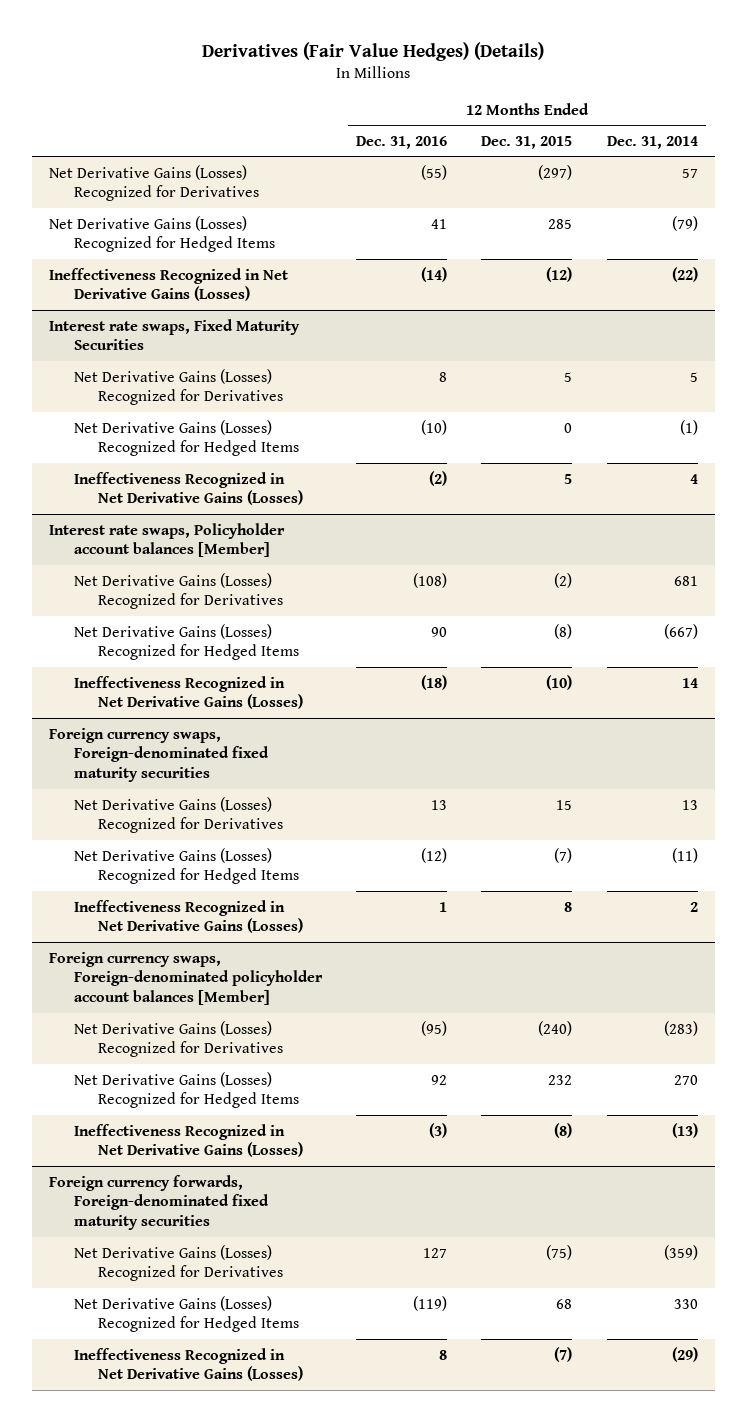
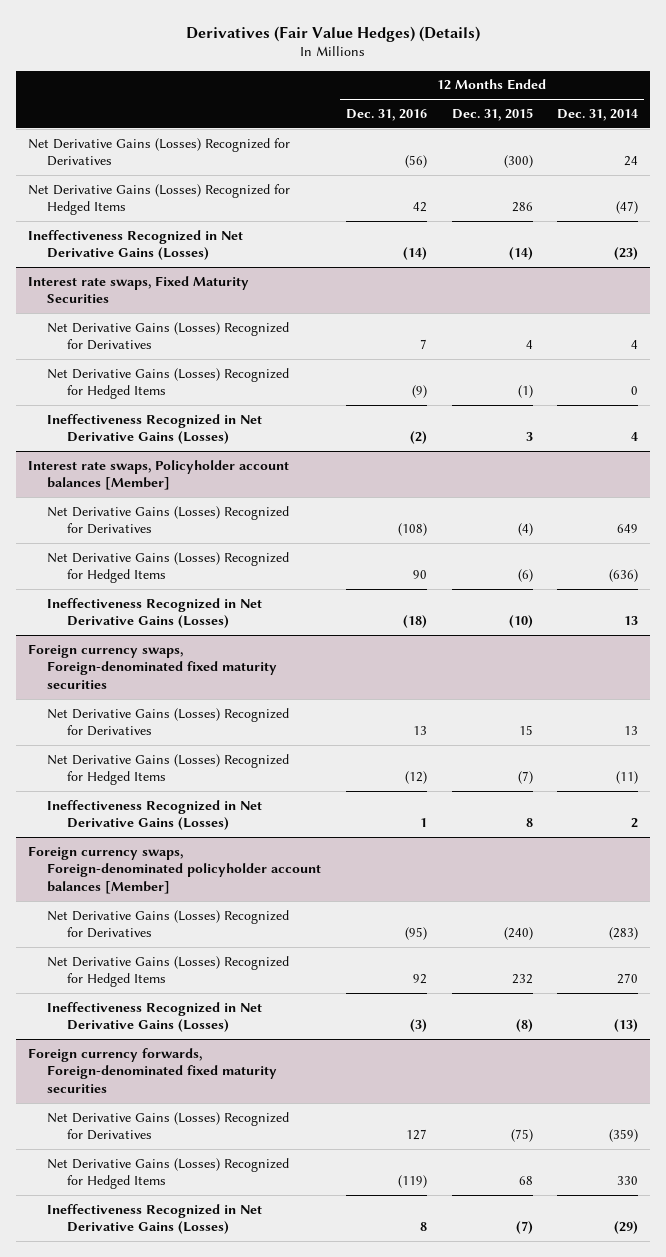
- Net Derivative Gains (Losses) Recognized for Derivatives | (55) | (297) | 57
- Net Derivative Gains (Losses) Recognized for Hedged Items | 41 | 285 | (79)
- Ineffectiveness Recognized in Net Derivative Gains (Losses) | (14) | (12) | (22)
+ Net Derivative Gains (Losses) Recognized for Derivatives | (56) | (300) | 24
+ Net Derivative Gains (Losses) Recognized for Hedged Items | 42 | 286 | (47)
+ Ineffectiveness Recognized in Net Derivative Gains (Losses) | (14) | (14) | (23)
@ Interest rate swaps, Fixed Maturity Securities
- Net Derivative Gains (Losses) Recognized for Derivatives | 8 | 5 | 5
- Net Derivative Gains (Losses) Recognized for Hedged Items | (10) | 0 | (1)
- Ineffectiveness Recognized in Net Derivative Gains (Losses) | (2) | 5 | 4
+ Net Derivative Gains (Losses) Recognized for Derivatives | 7 | 4 | 4
+ Net Derivative Gains (Losses) Recognized for Hedged Items | (9) | (1) | 0
+ Ineffectiveness Recognized in Net Derivative Gains (Losses) | (2) | 3 | 4
@ Interest rate swaps, Policyholder account balances [Member]
- Net Derivative Gains (Losses) Recognized for Derivatives | (108) | (2) | 681
- Net Derivative Gains (Losses) Recognized for Hedged Items | 90 | (8) | (667)
- Ineffectiveness Recognized in Net Derivative Gains (Losses) | (18) | (10) | 14
+ Net Derivative Gains (Losses) Recognized for Derivatives | (108) | (4) | 649
+ Net Derivative Gains (Losses) Recognized for Hedged Items | 90 | (6) | (636)
+ Ineffectiveness Recognized in Net Derivative Gains (Losses) | (18) | (10) | 13

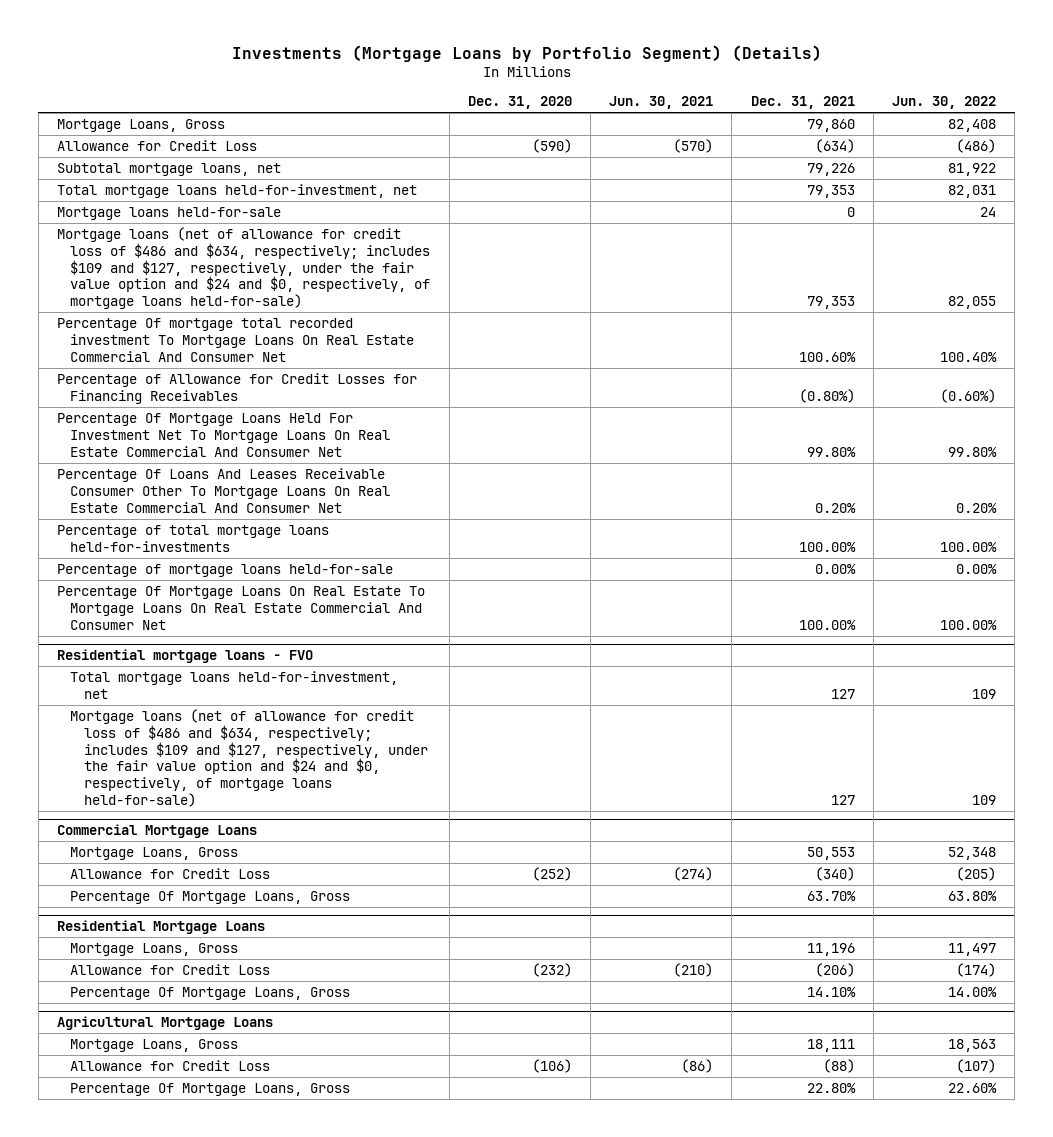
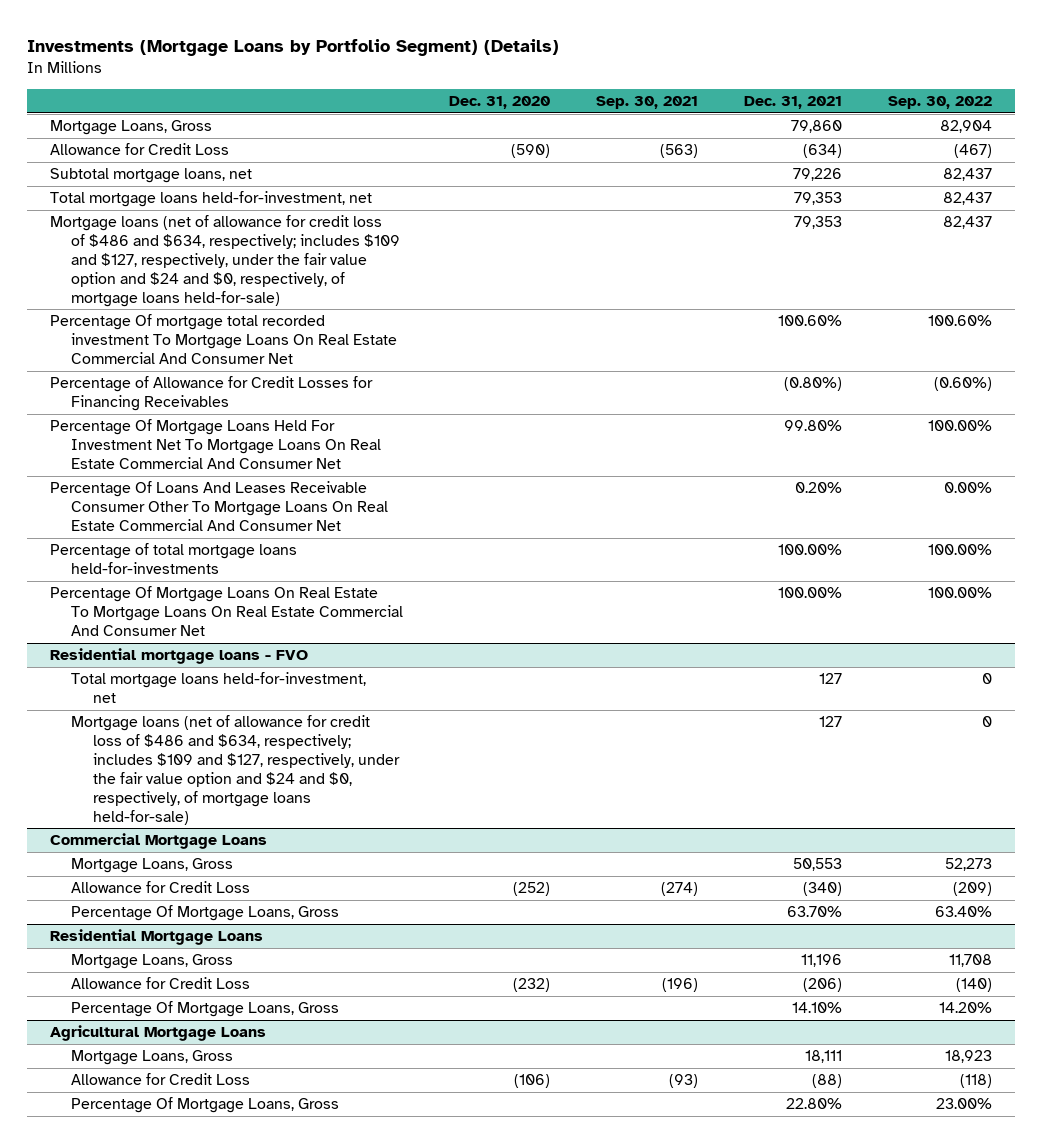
- | Dec. 31, 2020 | Jun. 30, 2021 | Dec. 31, 2021 | Jun. 30, 2022
+ | Dec. 31, 2020 | Sep. 30, 2021 | Dec. 31, 2021 | Sep. 30, 2022
- Mortgage loans held-for-sale | | | 0 | 24
- Percentage of mortgage loans held-for-sale | | | 0.00% | 0.00%

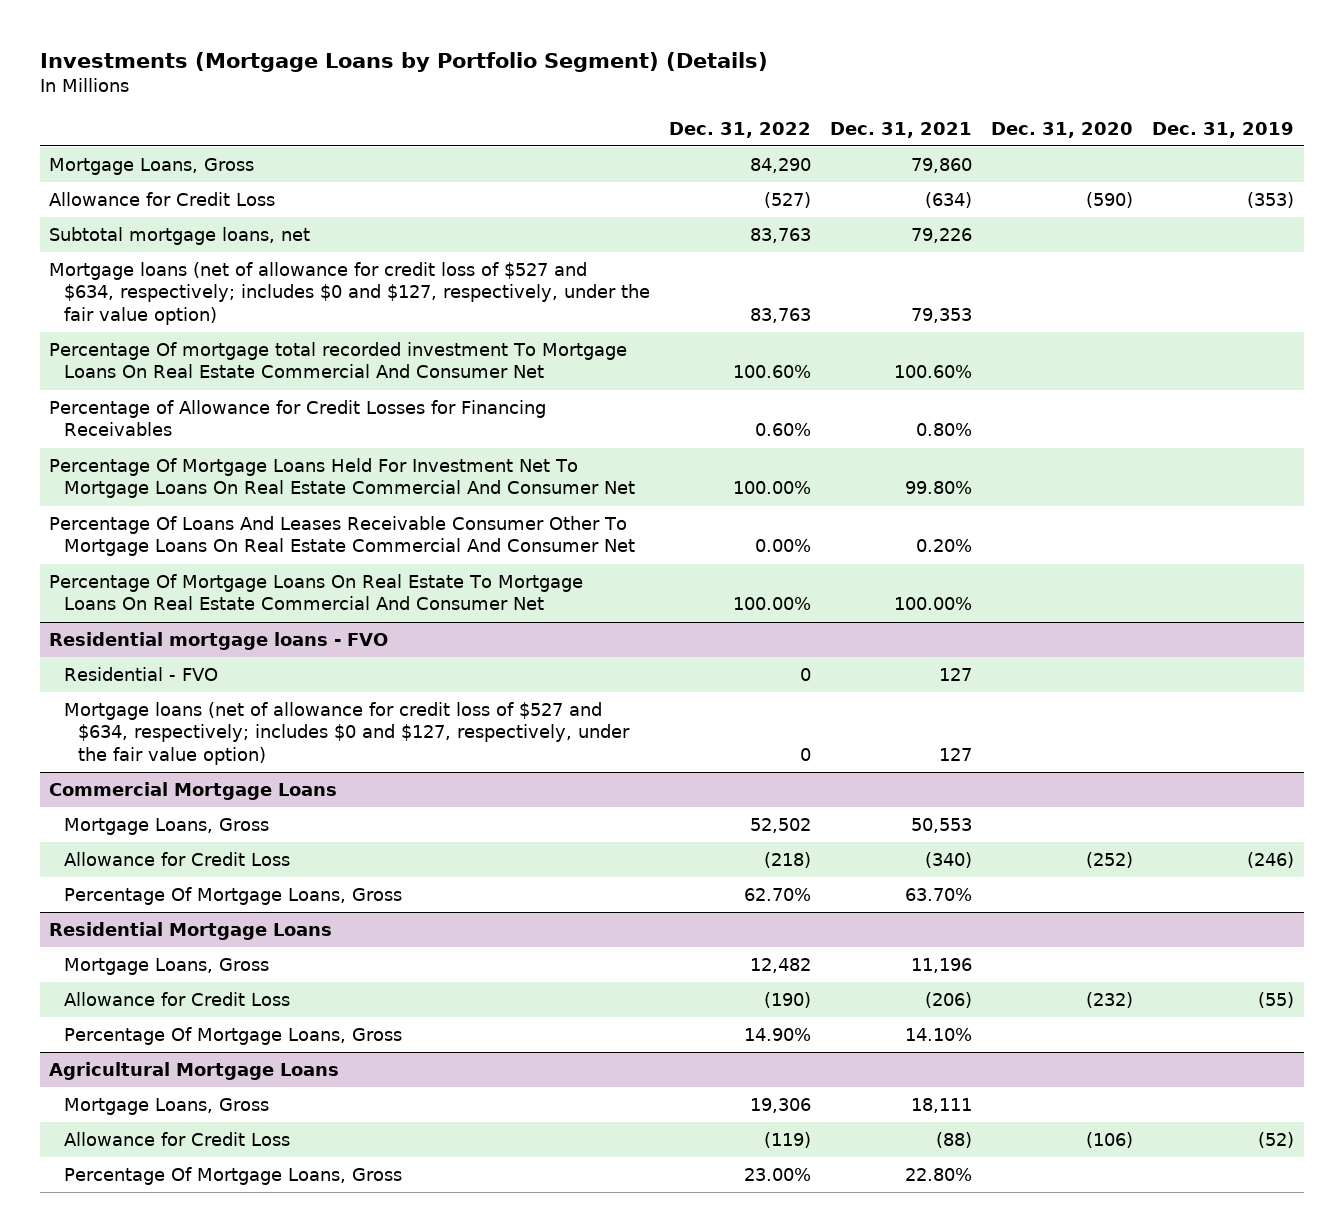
- | Dec. 31, 2020 | Sep. 30, 2021 | Dec. 31, 2021 | Sep. 30, 2022
+ | Dec. 31, 2022 | Dec. 31, 2021 | Dec. 31, 2020 | Dec. 31, 2019
- Total mortgage loans held-for-investment, net | | | 79,353 | 82,437
- Mortgage loans (net of allowance for credit loss of $486 and $634, respectively; includes $109 and $127, respectively, under the fair value option and $24 and $0, respectively, of mortgage loans held-for-sale) | | | 79,353 | 82,437
+ Mortgage loans (net of allowance for credit loss of $527 and $634, respectively; includes $0 and $127, respectively, under the fair value option) | 83,763 | 79,353 | |
- Percentage of Allowance for Credit Losses for Financing Receivables | | | (0.80%) | (0.60%)
+ Percentage of Allowance for Credit Losses for Financing Receivables | 0.60% | 0.80% | |
- Percentage of total mortgage loans held-for-investments | | | 100.00% | 100.00%
@ Residential mortgage loans - FVO
- Total mortgage loans held-for-investment, net | | | 127 | 0
- Mortgage loans (net of allowance for credit loss of $486 and $634, respectively; includes $109 and $127, respectively, under the fair value option and $24 and $0, respectively, of mortgage loans held-for-sale) | | | 127 | 0
+ Residential - FVO | 0 | 127 | |
+ Mortgage loans (net of allowance for credit loss of $527 and $634, respectively; includes $0 and $127, respectively, under the fair value option) | 0 | 127 | |

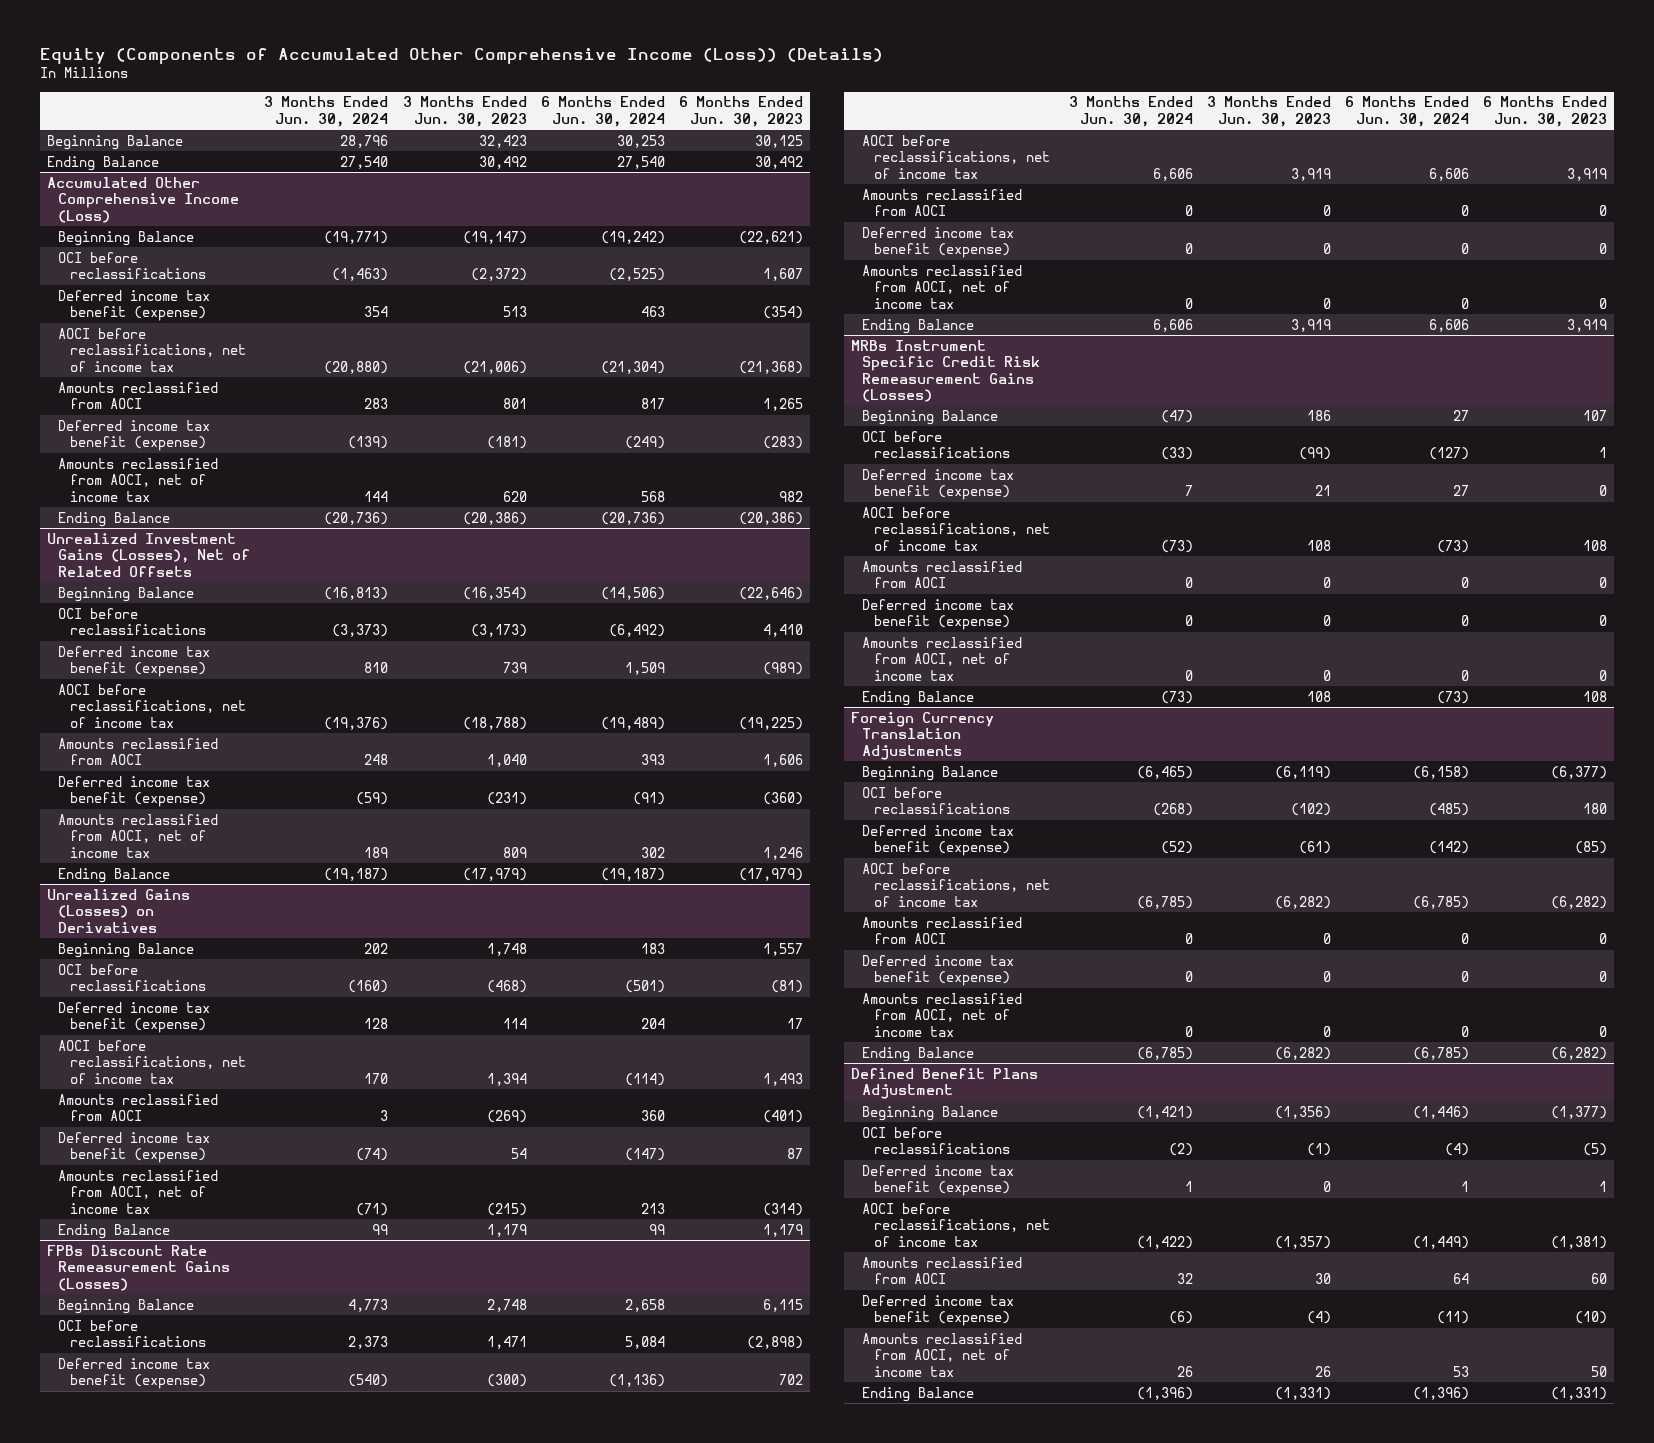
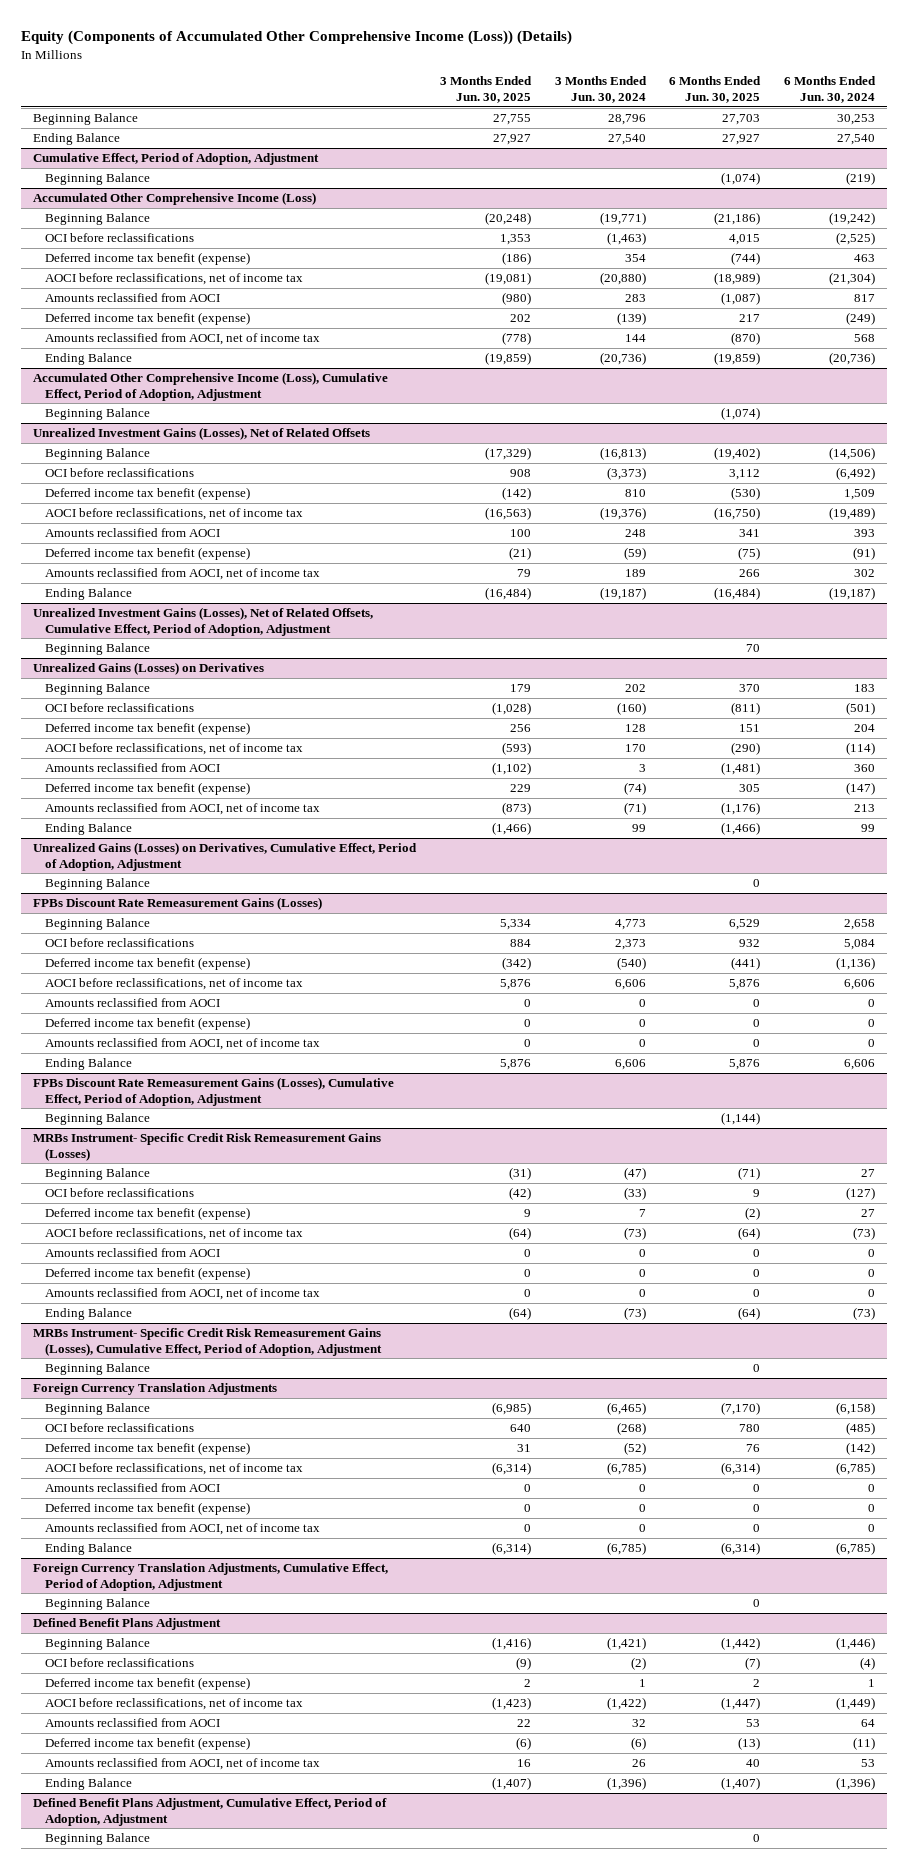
- | 3 Months Ended Jun. 30, 2024 | 3 Months Ended Jun. 30, 2023 | 6 Months Ended Jun. 30, 2024 | 6 Months Ended Jun. 30, 2023
+ | 3 Months Ended Jun. 30, 2025 | 3 Months Ended Jun. 30, 2024 | 6 Months Ended Jun. 30, 2025 | 6 Months Ended Jun. 30, 2024
+ Cumulative Effect, Period of Adoption, Adjustment
+ Beginning Balance | | | (1,074) | (219)
+ Accumulated Other Comprehensive Income (Loss), Cumulative Effect, Period of Adoption, Adjustment
+ Beginning Balance | | | (1,074) |
+ Unrealized Investment Gains (Losses), Net of Related Offsets, Cumulative Effect, Period of Adoption, Adjustment
+ Beginning Balance | | | 70 |
+ Unrealized Gains (Losses) on Derivatives, Cumulative Effect, Period of Adoption, Adjustment
+ Beginning Balance | | | 0 |
- MRBs Instrument Specific Credit Risk Remeasurement Gains (Losses)
+ FPBs Discount Rate Remeasurement Gains (Losses), Cumulative Effect, Period of Adoption, Adjustment
+ Beginning Balance | | | (1,144) |
+ MRBs Instrument- Specific Credit Risk Remeasurement Gains (Losses)
+ MRBs Instrument- Specific Credit Risk Remeasurement Gains (Losses), Cumulative Effect, Period of Adoption, Adjustment
+ Beginning Balance | | | 0 |
+ Foreign Currency Translation Adjustments, Cumulative Effect, Period of Adoption, Adjustment
+ Beginning Balance | | | 0 |
+ Defined Benefit Plans Adjustment, Cumulative Effect, Period of Adoption, Adjustment
+ Beginning Balance | | | 0 |

